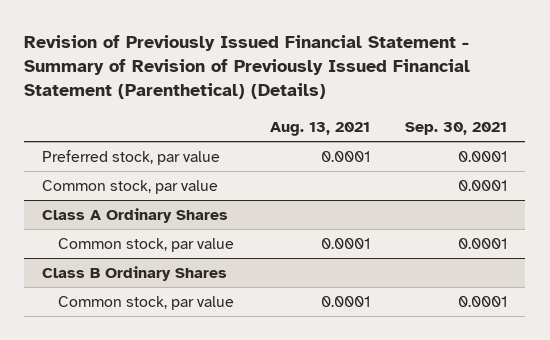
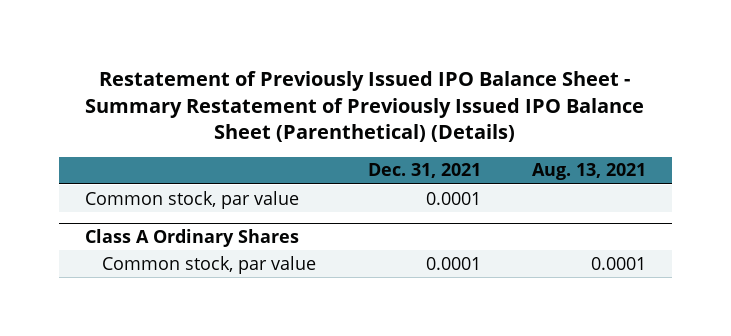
- Revision of Previously Issued Financial Statement - Summary of Revision of Previously Issued Financial Statement (Parenthetical) (Details)
+ Restatement of Previously Issued IPO Balance Sheet - Summary Restatement of Previously Issued IPO Balance Sheet (Parenthetical) (Details)
- | Aug. 13, 2021 | Sep. 30, 2021
+ | Dec. 31, 2021 | Aug. 13, 2021
- Preferred stock, par value | 0.0001 | 0.0001
- Class B Ordinary Shares
- Common stock, par value | 0.0001 | 0.0001

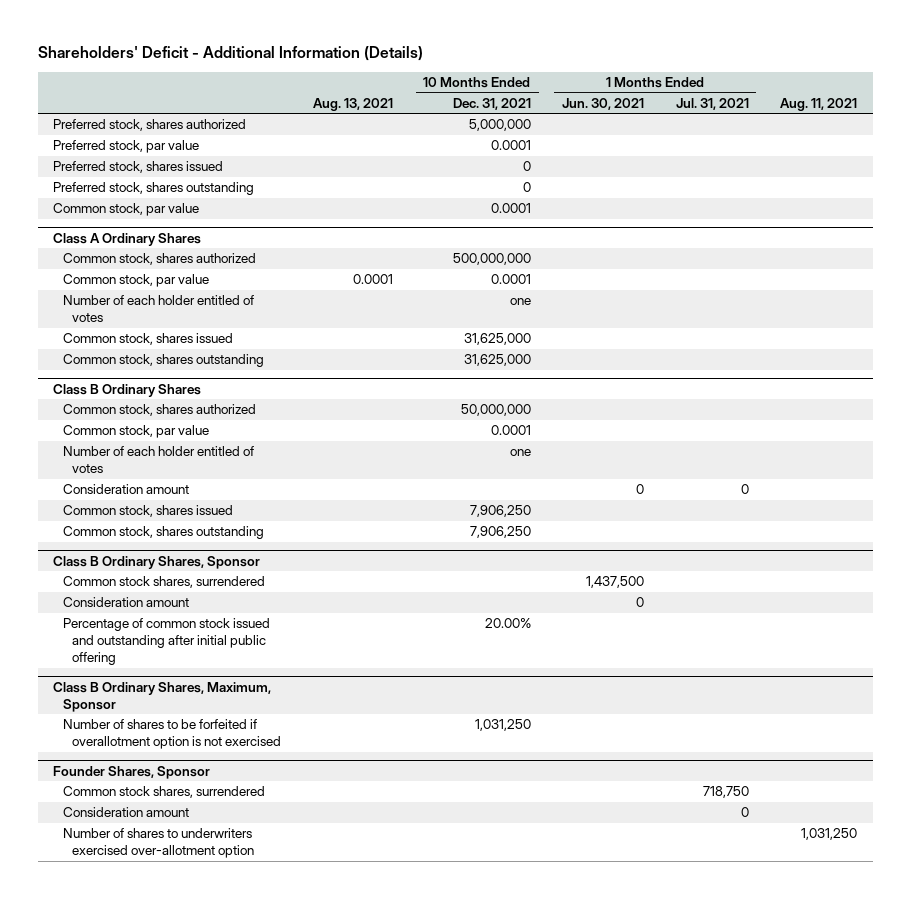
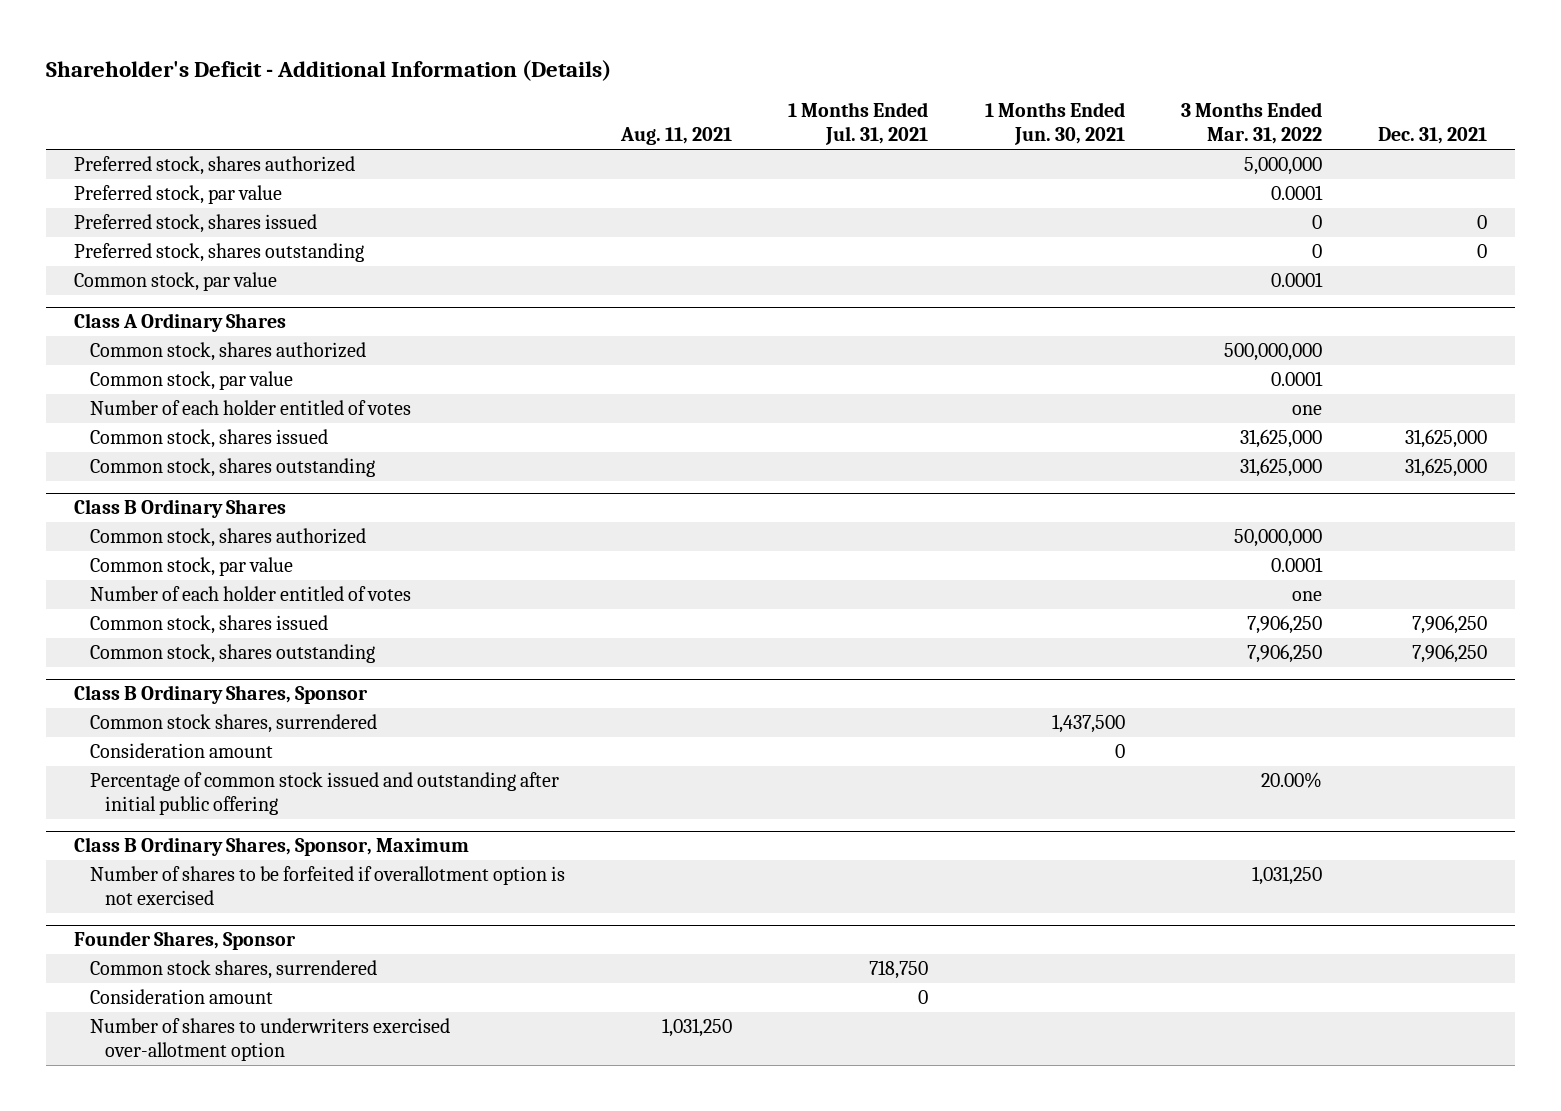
- Shareholders' Deficit - Additional Information (Details)
+ Shareholder's Deficit - Additional Information (Details)
- | Aug. 13, 2021 | 10 Months Ended Dec. 31, 2021 | 1 Months Ended Jun. 30, 2021 | 1 Months Ended Jul. 31, 2021 | Aug. 11, 2021
+ | Aug. 11, 2021 | 1 Months Ended Jul. 31, 2021 | 1 Months Ended Jun. 30, 2021 | 3 Months Ended Mar. 31, 2022 | Dec. 31, 2021
@ Class B Ordinary Shares
- Consideration amount | | | 0 | 0 |
- Class B Ordinary Shares, Maximum, Sponsor
+ Class B Ordinary Shares, Sponsor, Maximum

